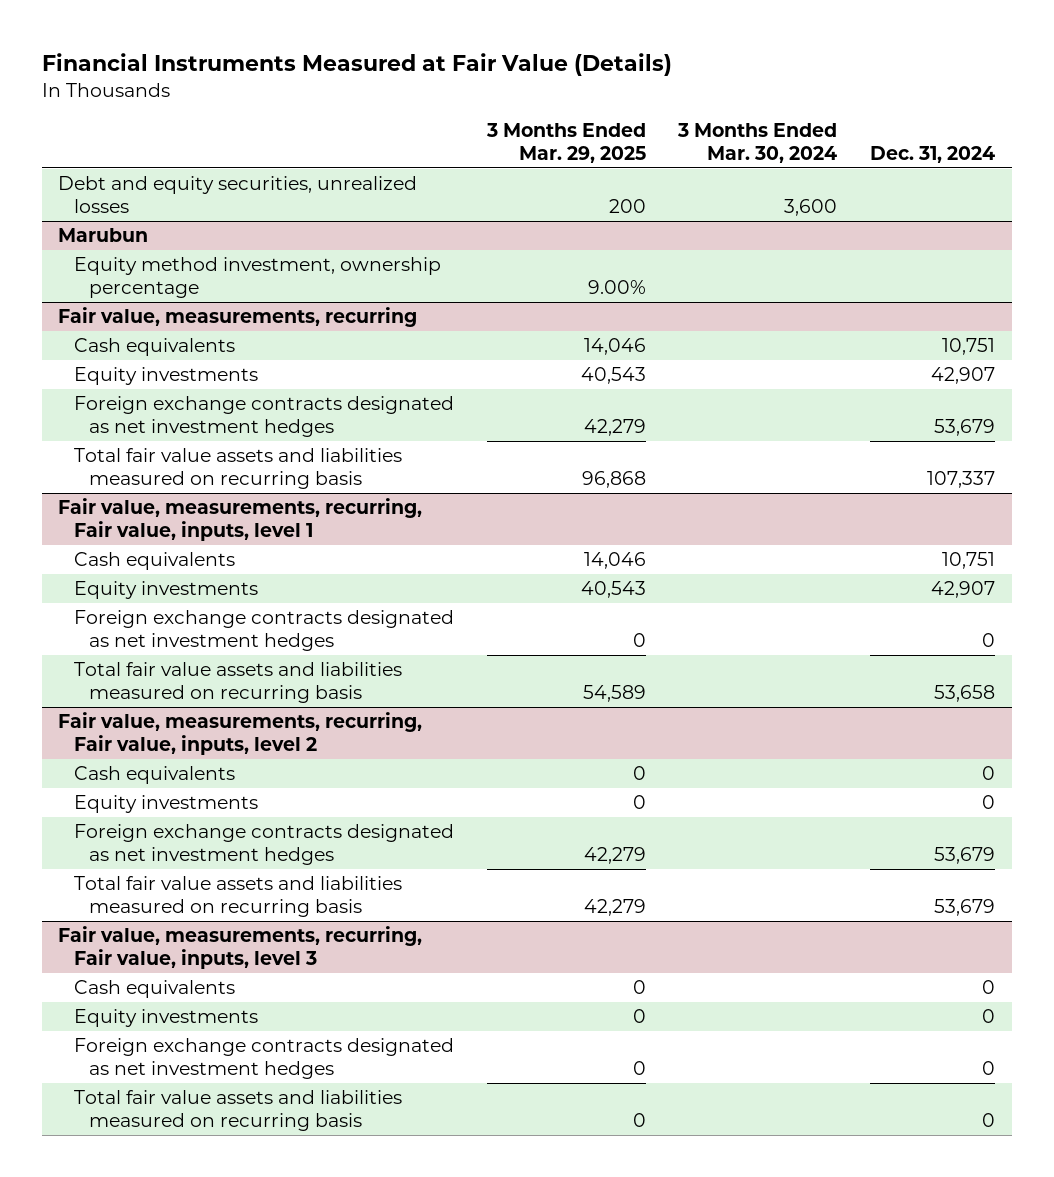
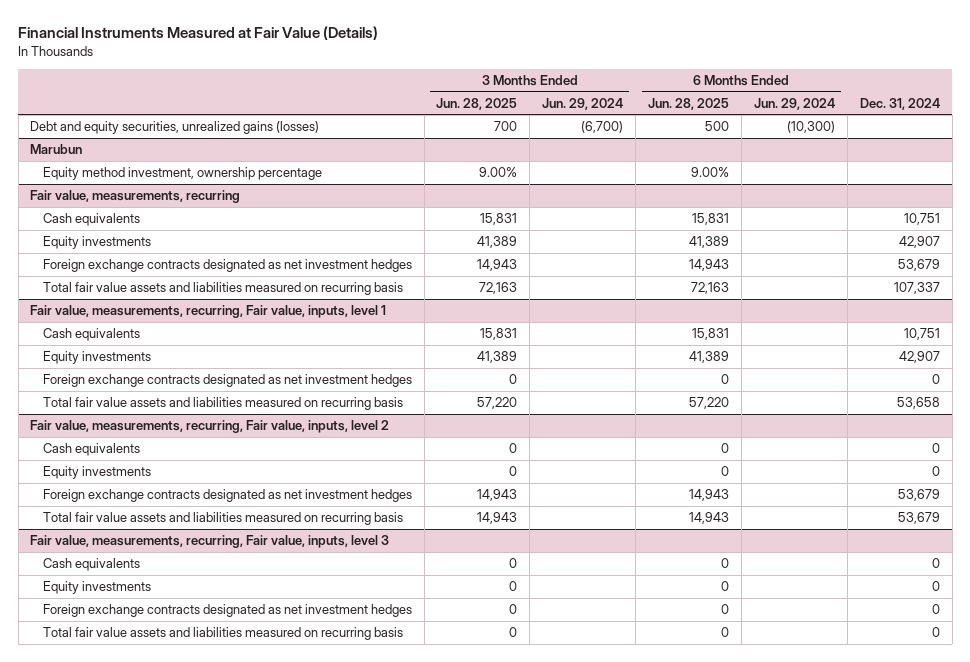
- | 3 Months Ended Mar. 29, 2025 | 3 Months Ended Mar. 30, 2024 | Dec. 31, 2024
+ | 3 Months Ended Jun. 28, 2025 | 3 Months Ended Jun. 29, 2024 | 6 Months Ended Jun. 28, 2025 | 6 Months Ended Jun. 29, 2024 | Dec. 31, 2024
- Debt and equity securities, unrealized losses | 200 | 3,600 |
+ Debt and equity securities, unrealized gains (losses) | 700 | (6,700) | 500 | (10,300) |

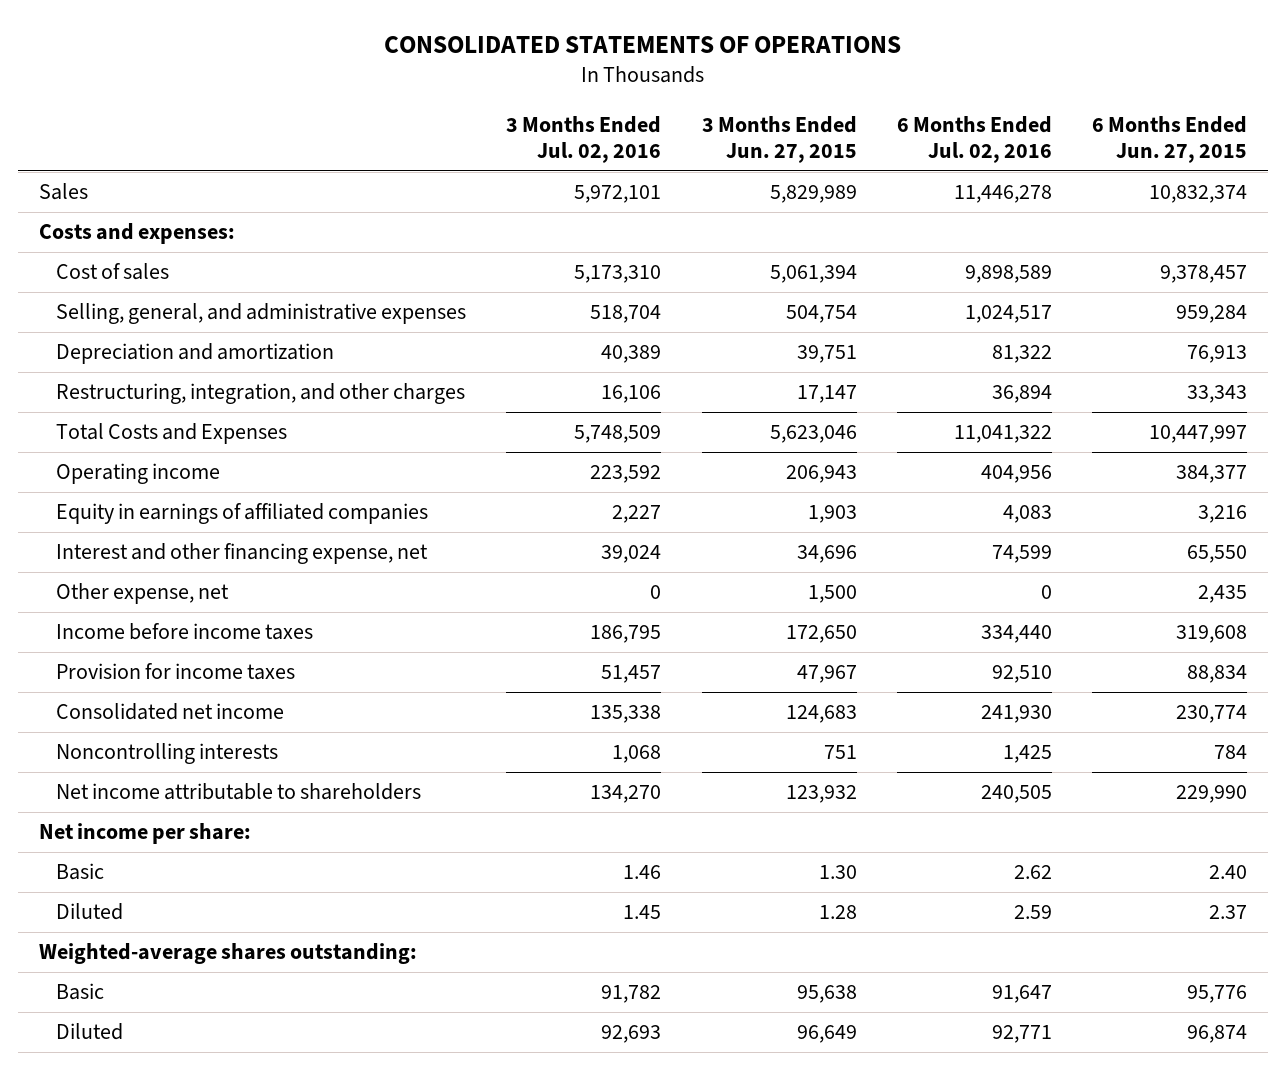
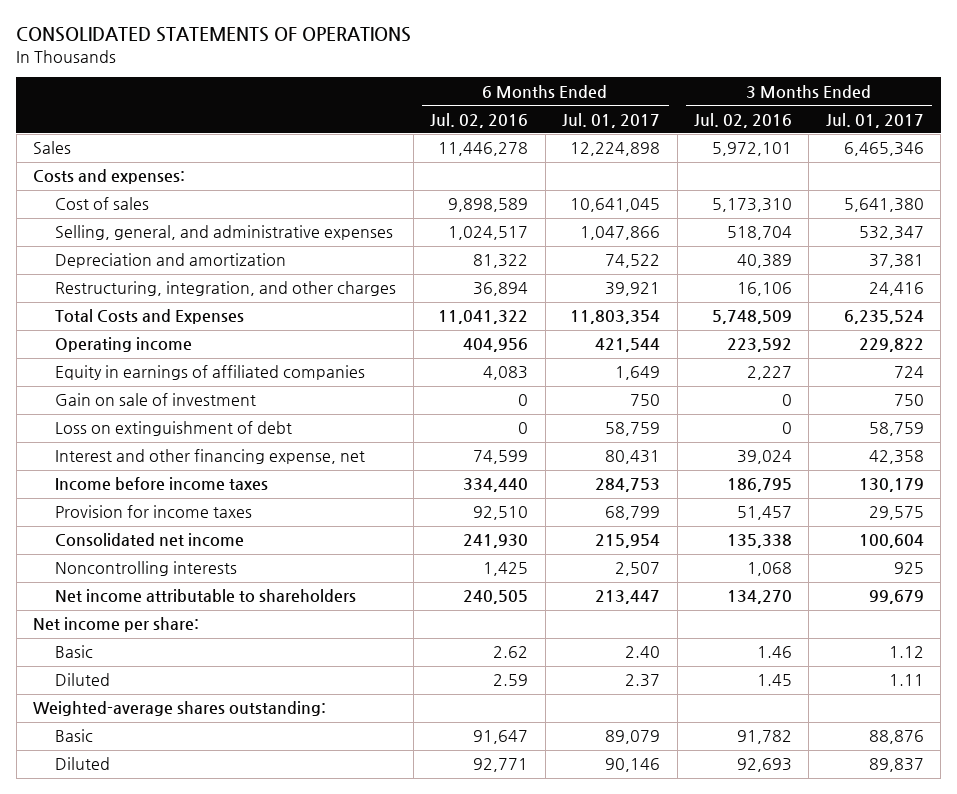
- | 3 Months Ended Jul. 02, 2016 | 3 Months Ended Jun. 27, 2015 | 6 Months Ended Jul. 02, 2016 | 6 Months Ended Jun. 27, 2015
+ | 6 Months Ended Jul. 02, 2016 | 6 Months Ended Jul. 01, 2017 | 3 Months Ended Jul. 02, 2016 | 3 Months Ended Jul. 01, 2017
+ Gain on sale of investment | 0 | 750 | 0 | 750
+ Loss on extinguishment of debt | 0 | 58,759 | 0 | 58,759
- Other expense, net | 0 | 1,500 | 0 | 2,435

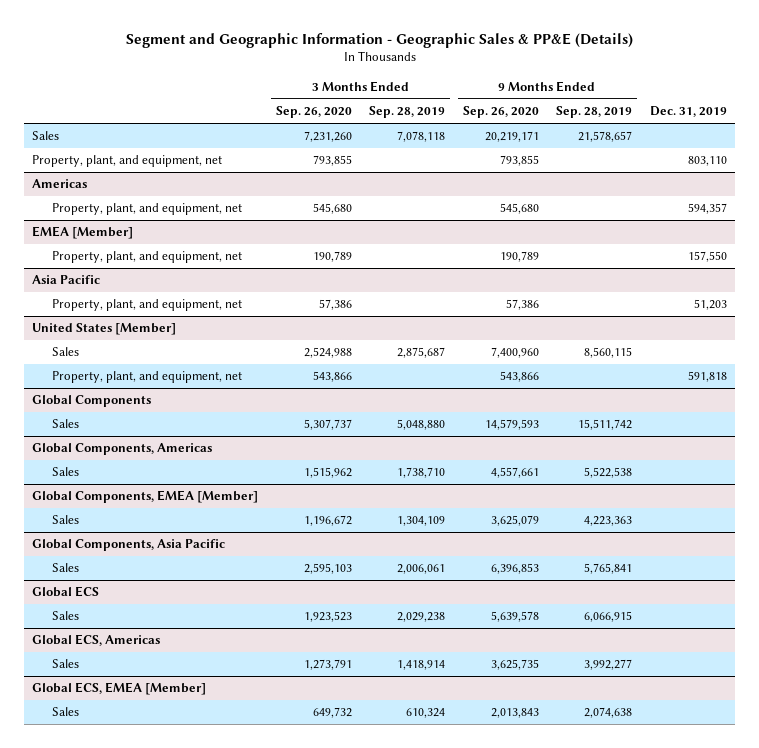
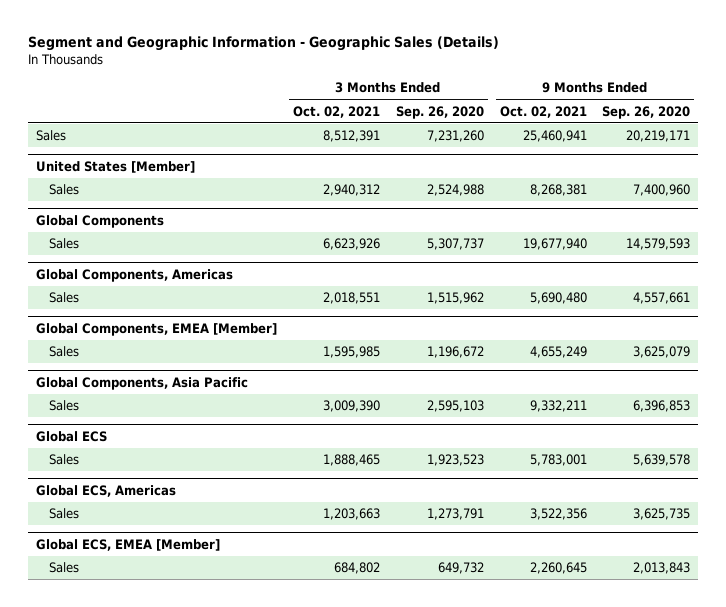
- Segment and Geographic Information - Geographic Sales & PP&E (Details)
+ Segment and Geographic Information - Geographic Sales (Details)
- | 3 Months Ended Sep. 26, 2020 | 3 Months Ended Sep. 28, 2019 | 9 Months Ended Sep. 26, 2020 | 9 Months Ended Sep. 28, 2019 | Dec. 31, 2019
+ | 3 Months Ended Oct. 02, 2021 | 3 Months Ended Sep. 26, 2020 | 9 Months Ended Oct. 02, 2021 | 9 Months Ended Sep. 26, 2020
- Property, plant, and equipment, net | 793,855 | | 793,855 | | 803,110
- Americas
- Property, plant, and equipment, net | 545,680 | | 545,680 | | 594,357
- EMEA [Member]
- Property, plant, and equipment, net | 190,789 | | 190,789 | | 157,550
- Asia Pacific
- Property, plant, and equipment, net | 57,386 | | 57,386 | | 51,203
@ United States [Member]
- Property, plant, and equipment, net | 543,866 | | 543,866 | | 591,818

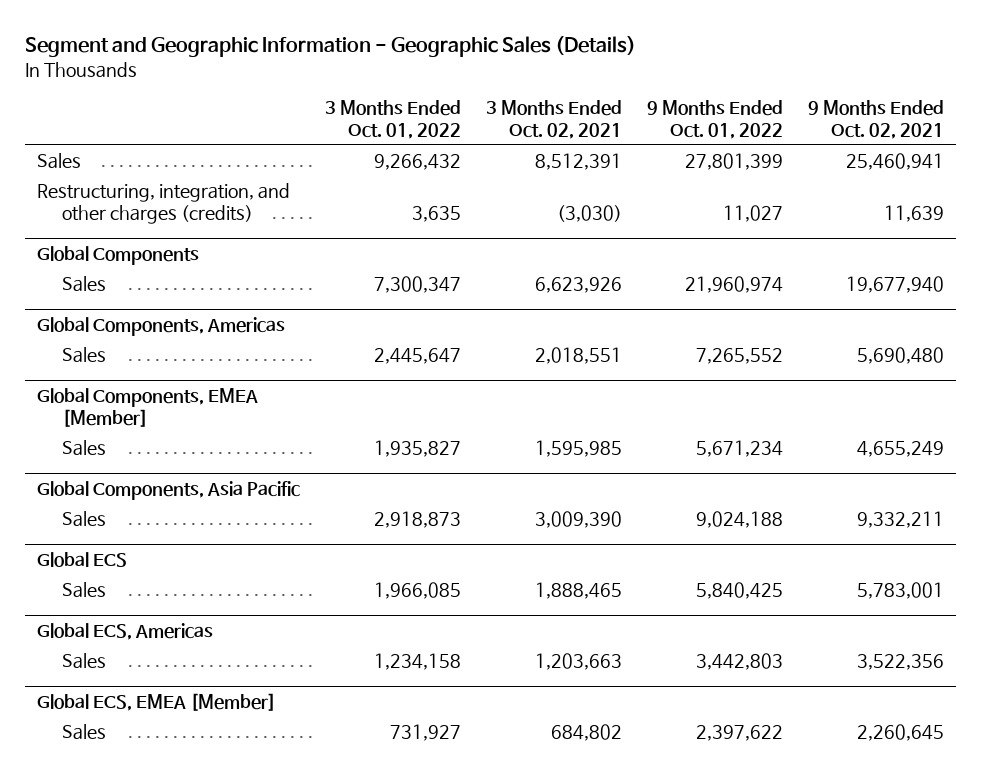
- | 3 Months Ended Oct. 02, 2021 | 3 Months Ended Sep. 26, 2020 | 9 Months Ended Oct. 02, 2021 | 9 Months Ended Sep. 26, 2020
+ | 3 Months Ended Oct. 01, 2022 | 3 Months Ended Oct. 02, 2021 | 9 Months Ended Oct. 01, 2022 | 9 Months Ended Oct. 02, 2021
- United States [Member]
- Sales | 2,940,312 | 2,524,988 | 8,268,381 | 7,400,960
+ Restructuring, integration, and other charges (credits) | 3,635 | (3,030) | 11,027 | 11,639

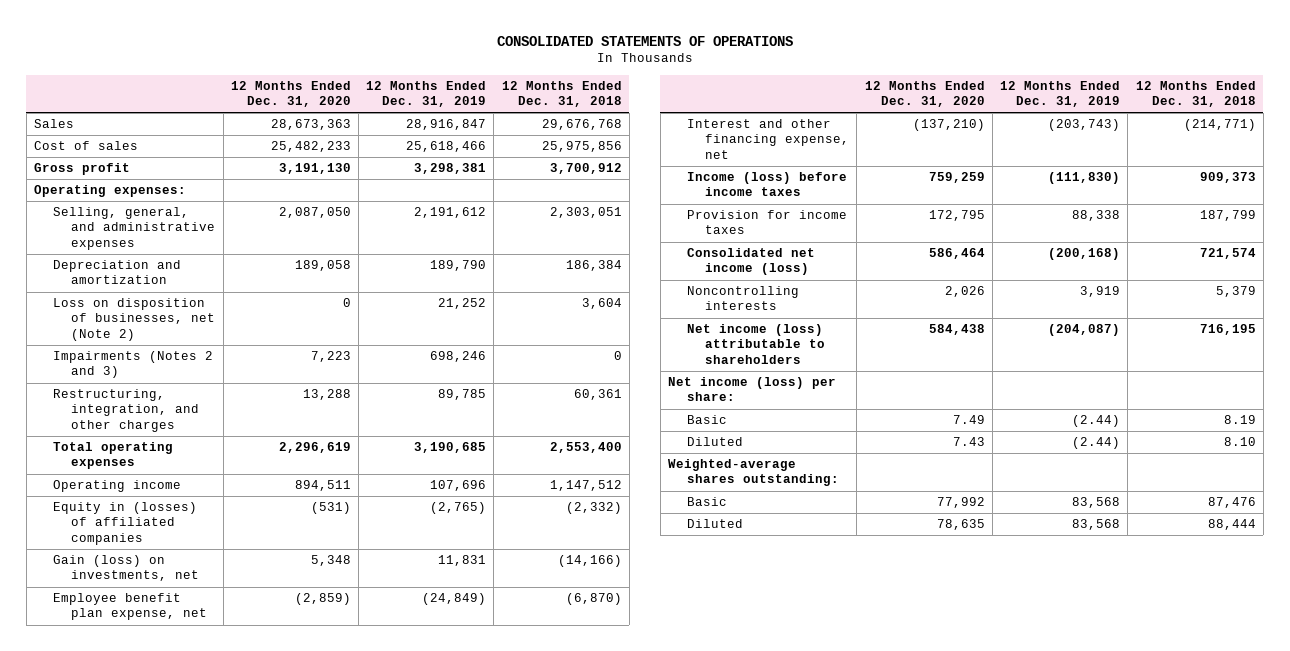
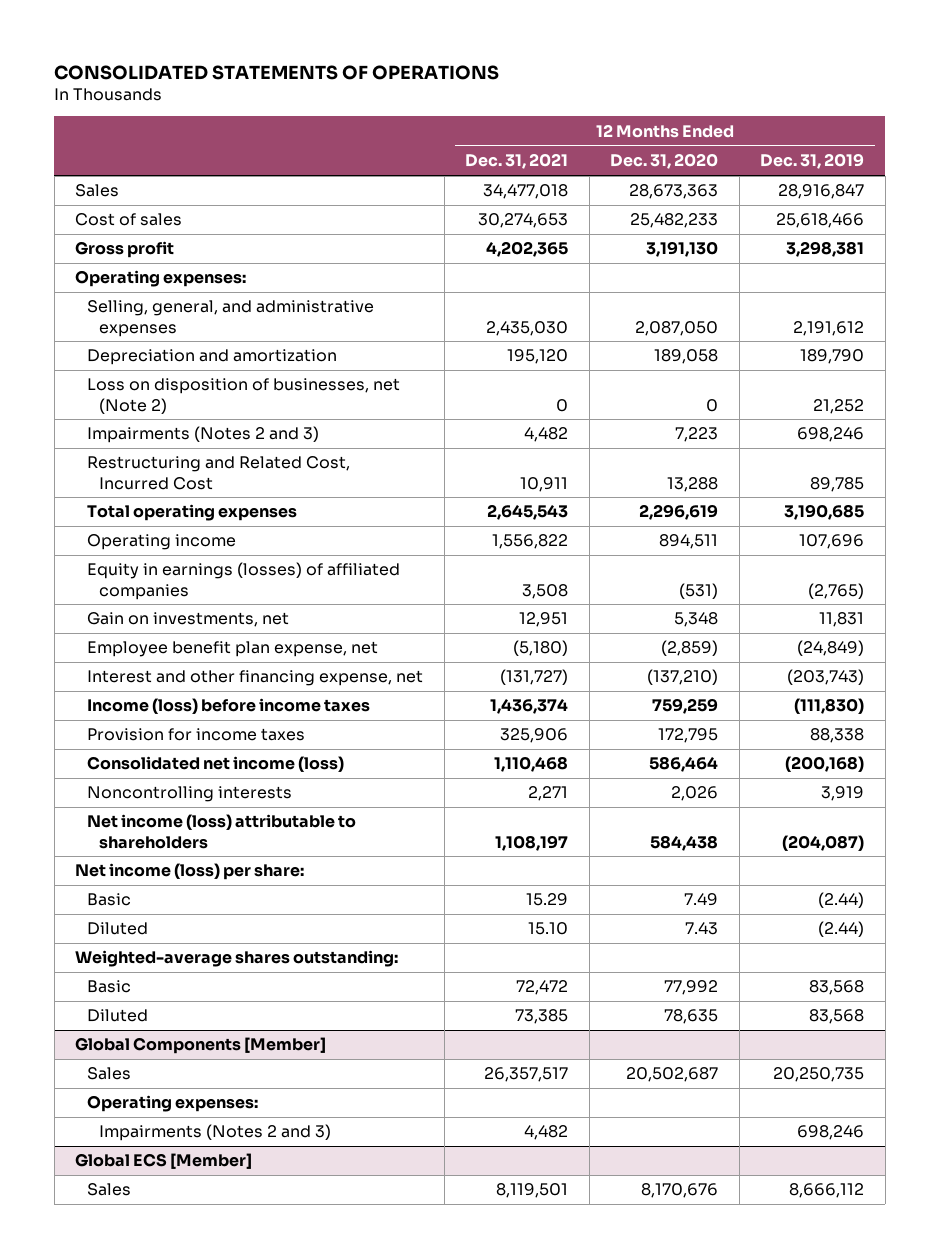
- | 12 Months Ended Dec. 31, 2020 | 12 Months Ended Dec. 31, 2019 | 12 Months Ended Dec. 31, 2018
+ | 12 Months Ended Dec. 31, 2021 | 12 Months Ended Dec. 31, 2020 | 12 Months Ended Dec. 31, 2019
- Restructuring, integration, and other charges | 13,288 | 89,785 | 60,361
+ Restructuring and Related Cost, Incurred Cost | 10,911 | 13,288 | 89,785
- Equity in (losses) of affiliated companies | (531) | (2,765) | (2,332)
- Gain (loss) on investments, net | 5,348 | 11,831 | (14,166)
+ Equity in earnings (losses) of affiliated companies | 3,508 | (531) | (2,765)
+ Gain on investments, net | 12,951 | 5,348 | 11,831
+ Global Components [Member]
+ Sales | 26,357,517 | 20,502,687 | 20,250,735
+ Operating expenses:
+ Impairments (Notes 2 and 3) | 4,482 | | 698,246
+ Global ECS [Member]
+ Sales | 8,119,501 | 8,170,676 | 8,666,112

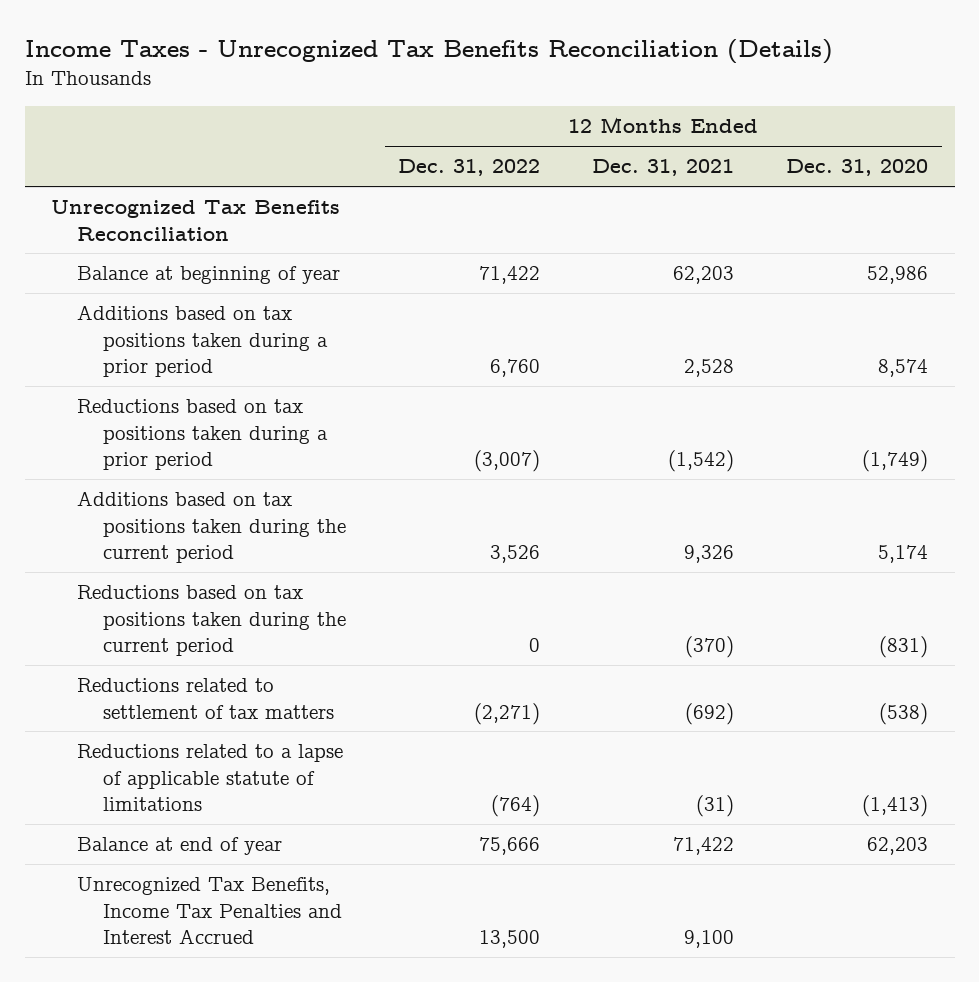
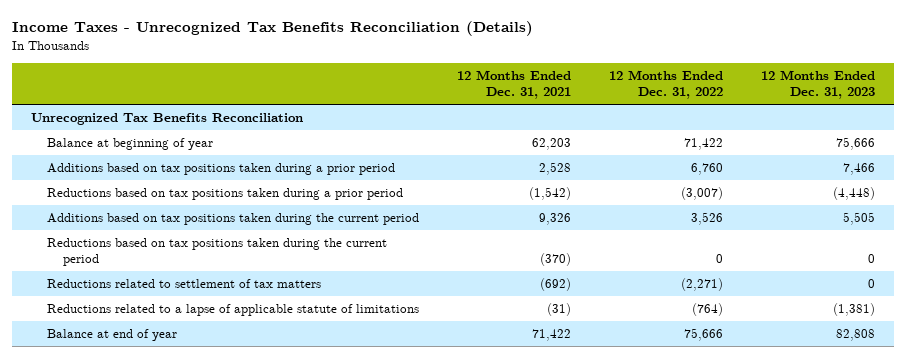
- | 12 Months Ended Dec. 31, 2022 | 12 Months Ended Dec. 31, 2021 | 12 Months Ended Dec. 31, 2020
+ | 12 Months Ended Dec. 31, 2021 | 12 Months Ended Dec. 31, 2022 | 12 Months Ended Dec. 31, 2023
- Unrecognized Tax Benefits, Income Tax Penalties and Interest Accrued | 13,500 | 9,100 |

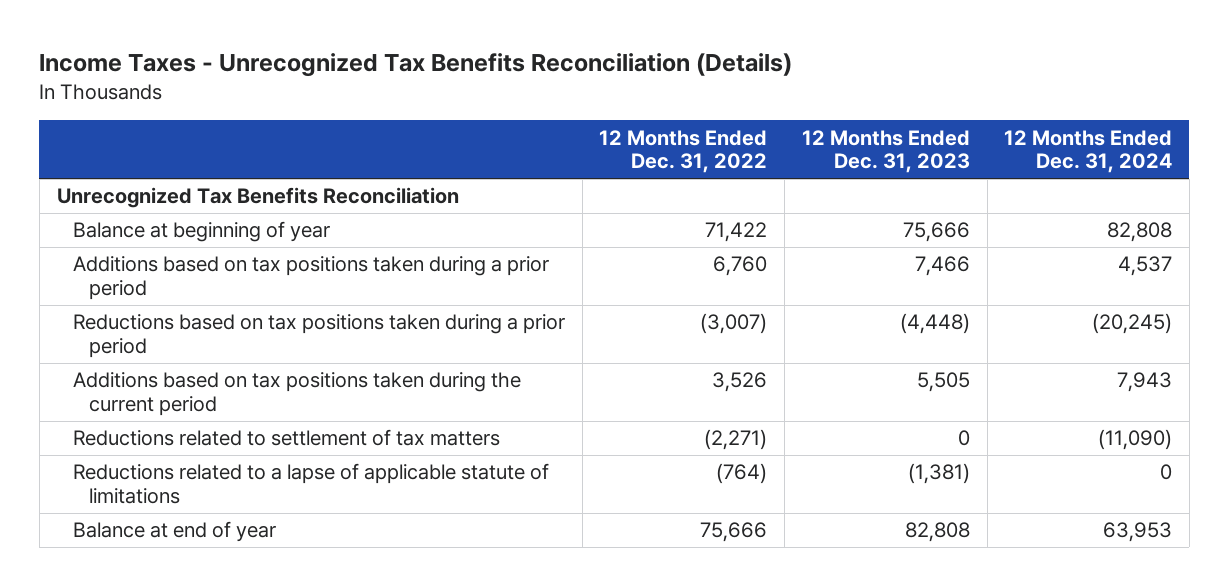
- | 12 Months Ended Dec. 31, 2021 | 12 Months Ended Dec. 31, 2022 | 12 Months Ended Dec. 31, 2023
+ | 12 Months Ended Dec. 31, 2022 | 12 Months Ended Dec. 31, 2023 | 12 Months Ended Dec. 31, 2024
- Reductions based on tax positions taken during the current period | (370) | 0 | 0

